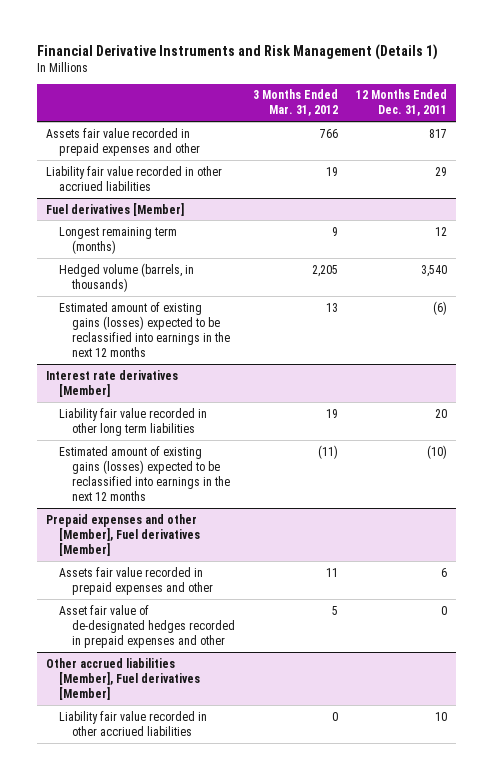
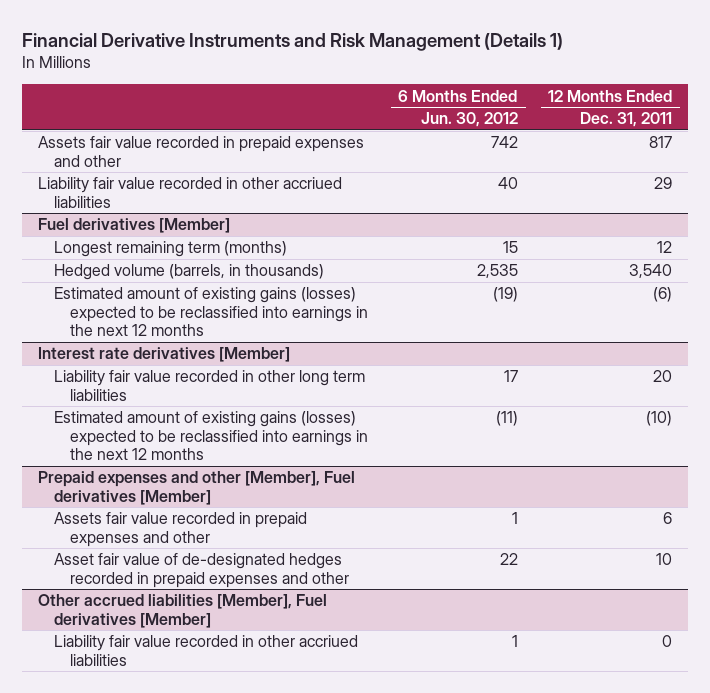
- | 3 Months Ended Mar. 31, 2012 | 12 Months Ended Dec. 31, 2011
+ | 6 Months Ended Jun. 30, 2012 | 12 Months Ended Dec. 31, 2011
@ Prepaid expenses and other [Member], Fuel derivatives [Member]
- Asset fair value of de-designated hedges recorded in prepaid expenses and other | 5 | 0
+ Asset fair value of de-designated hedges recorded in prepaid expenses and other | 22 | 10
@ Other accrued liabilities [Member], Fuel derivatives [Member]
- Liability fair value recorded in other accriued liabilities | 0 | 10
+ Liability fair value recorded in other accriued liabilities | 1 | 0

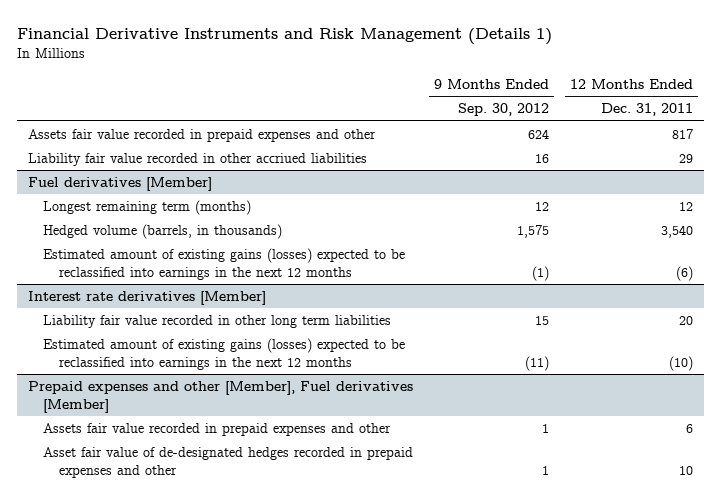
- | 6 Months Ended Jun. 30, 2012 | 12 Months Ended Dec. 31, 2011
+ | 9 Months Ended Sep. 30, 2012 | 12 Months Ended Dec. 31, 2011
- Other accrued liabilities [Member], Fuel derivatives [Member]
- Liability fair value recorded in other accriued liabilities | 1 | 0

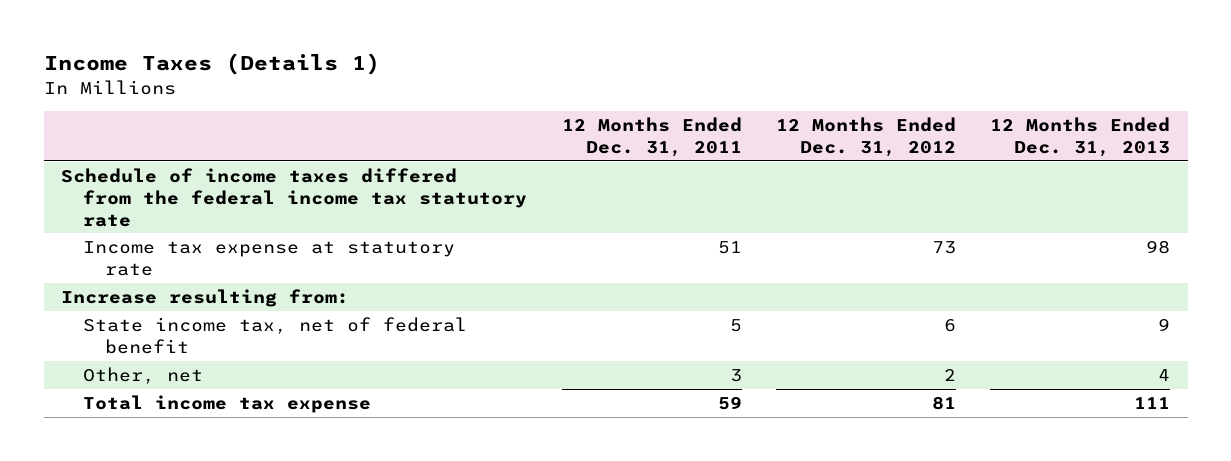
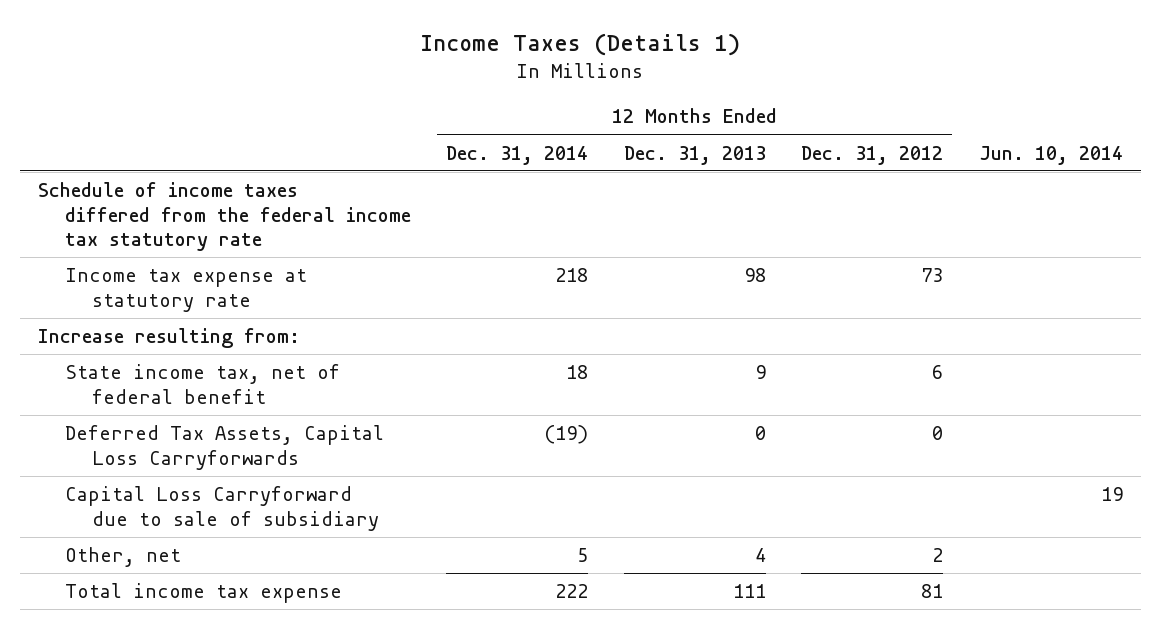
- | 12 Months Ended Dec. 31, 2011 | 12 Months Ended Dec. 31, 2012 | 12 Months Ended Dec. 31, 2013
+ | 12 Months Ended Dec. 31, 2014 | 12 Months Ended Dec. 31, 2013 | 12 Months Ended Dec. 31, 2012 | Jun. 10, 2014
+ Deferred Tax Assets, Capital Loss Carryforwards | (19) | 0 | 0 |
+ Capital Loss Carryforward due to sale of subsidiary | | | | 19

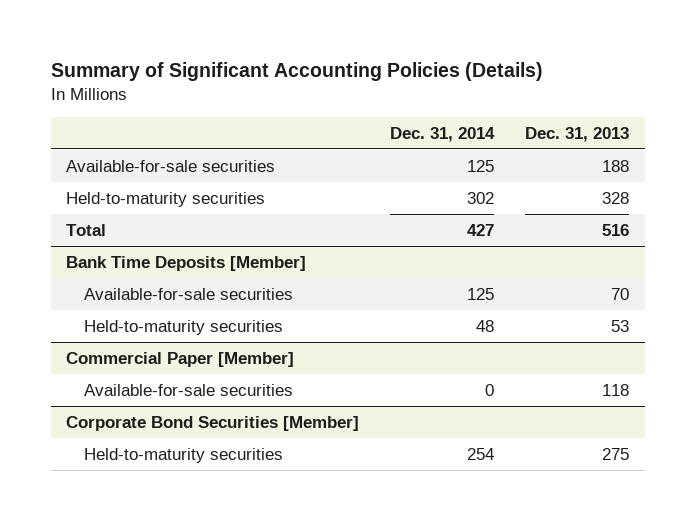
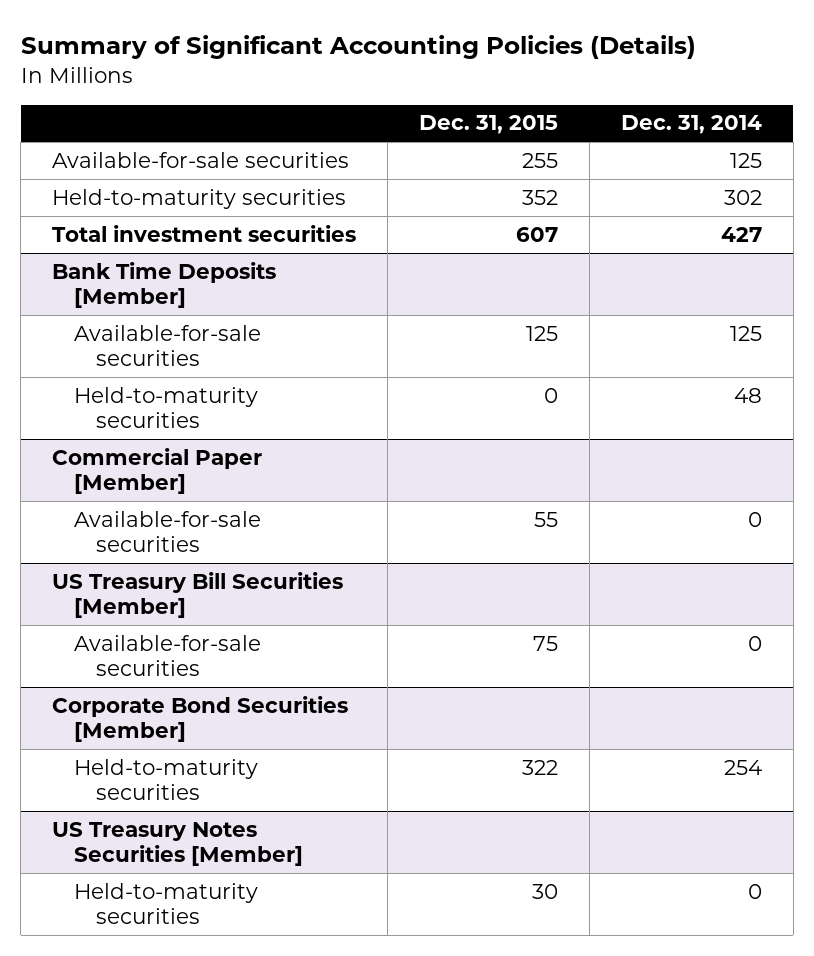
- | Dec. 31, 2014 | Dec. 31, 2013
+ | Dec. 31, 2015 | Dec. 31, 2014
- Total | 427 | 516
+ Total investment securities | 607 | 427
+ US Treasury Bill Securities [Member]
+ Available-for-sale securities | 75 | 0
+ US Treasury Notes Securities [Member]
+ Held-to-maturity securities | 30 | 0

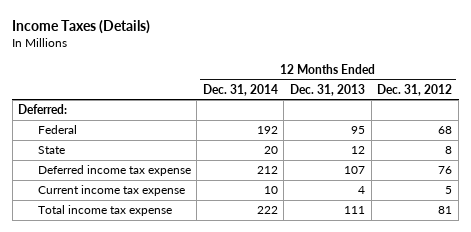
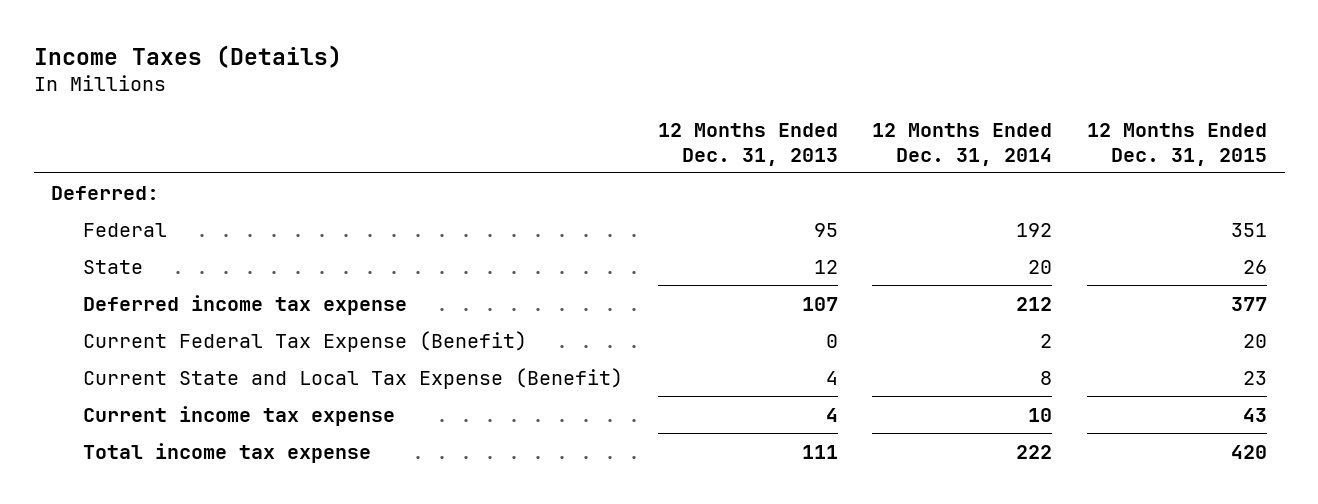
- | 12 Months Ended Dec. 31, 2014 | 12 Months Ended Dec. 31, 2013 | 12 Months Ended Dec. 31, 2012
+ | 12 Months Ended Dec. 31, 2013 | 12 Months Ended Dec. 31, 2014 | 12 Months Ended Dec. 31, 2015
+ Current Federal Tax Expense (Benefit) | 0 | 2 | 20
+ Current State and Local Tax Expense (Benefit) | 4 | 8 | 23

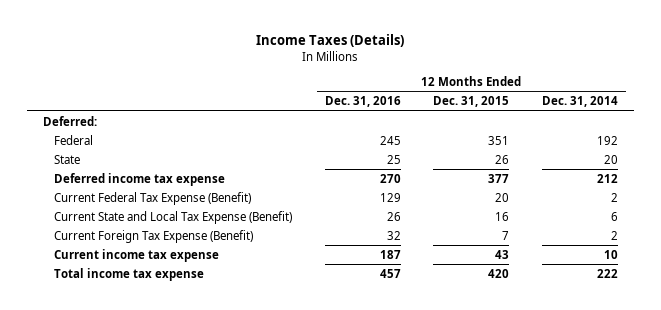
- | 12 Months Ended Dec. 31, 2013 | 12 Months Ended Dec. 31, 2014 | 12 Months Ended Dec. 31, 2015
+ | 12 Months Ended Dec. 31, 2016 | 12 Months Ended Dec. 31, 2015 | 12 Months Ended Dec. 31, 2014
- Current State and Local Tax Expense (Benefit) | 4 | 8 | 23
+ Current State and Local Tax Expense (Benefit) | 26 | 16 | 6
+ Current Foreign Tax Expense (Benefit) | 32 | 7 | 2

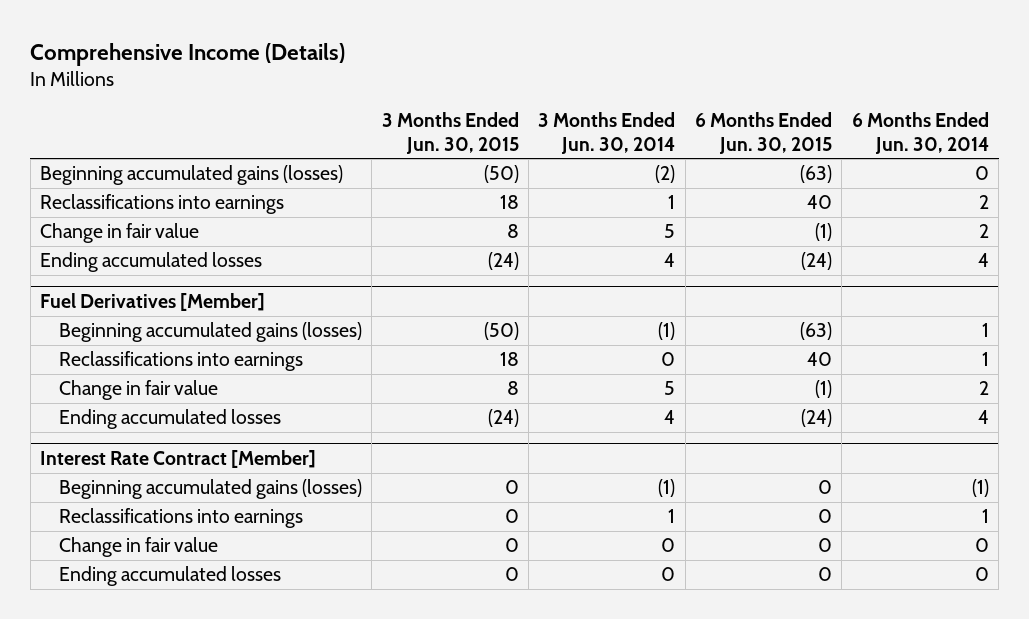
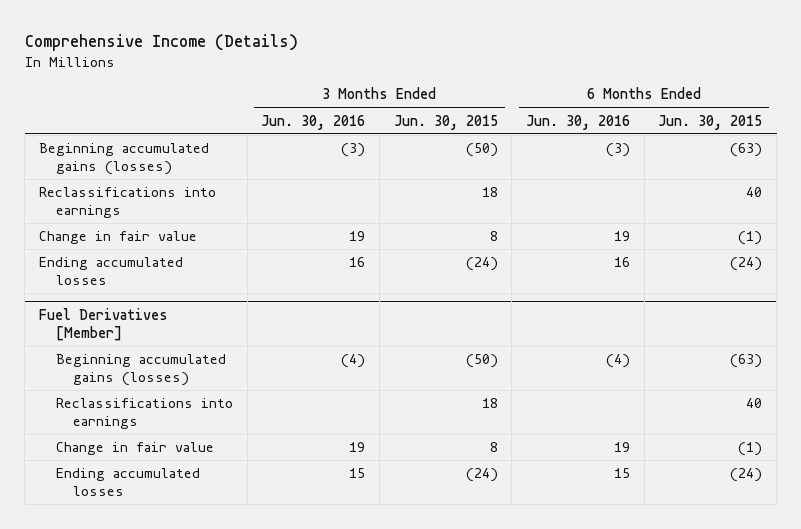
- | 3 Months Ended Jun. 30, 2015 | 3 Months Ended Jun. 30, 2014 | 6 Months Ended Jun. 30, 2015 | 6 Months Ended Jun. 30, 2014
+ | 3 Months Ended Jun. 30, 2016 | 3 Months Ended Jun. 30, 2015 | 6 Months Ended Jun. 30, 2016 | 6 Months Ended Jun. 30, 2015
- Interest Rate Contract [Member]
- Beginning accumulated gains (losses) | 0 | (1) | 0 | (1)
- Reclassifications into earnings | 0 | 1 | 0 | 1
- Change in fair value | 0 | 0 | 0 | 0
- Ending accumulated losses | 0 | 0 | 0 | 0

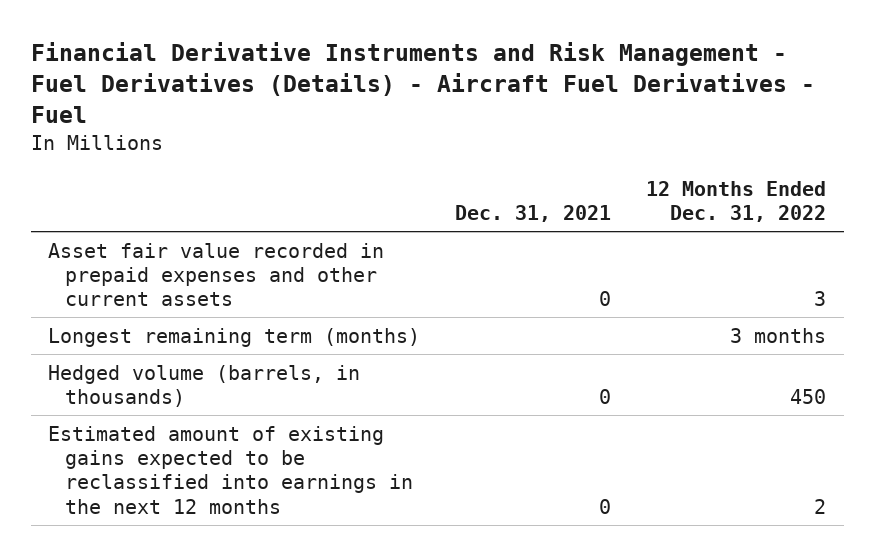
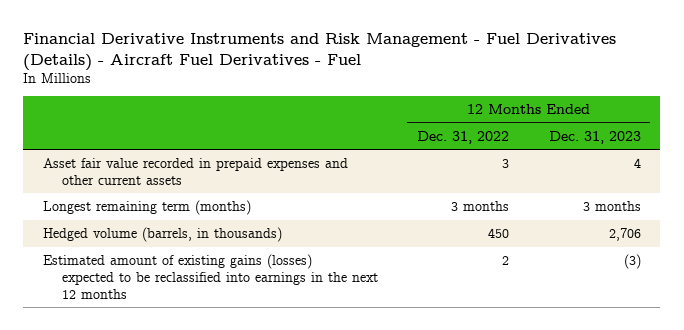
- | Dec. 31, 2021 | 12 Months Ended Dec. 31, 2022
+ | 12 Months Ended Dec. 31, 2022 | 12 Months Ended Dec. 31, 2023
- Estimated amount of existing gains expected to be reclassified into earnings in the next 12 months | 0 | 2
+ Estimated amount of existing gains (losses) expected to be reclassified into earnings in the next 12 months | 2 | (3)

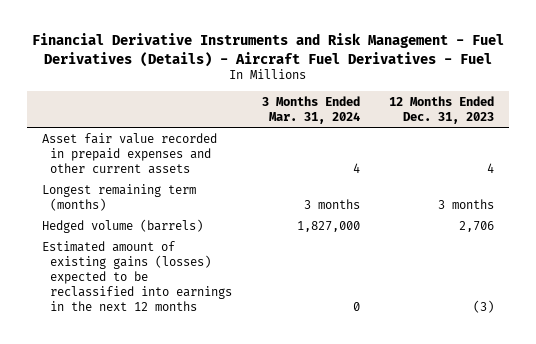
- | 12 Months Ended Dec. 31, 2022 | 12 Months Ended Dec. 31, 2023
+ | 3 Months Ended Mar. 31, 2024 | 12 Months Ended Dec. 31, 2023
- Hedged volume (barrels, in thousands) | 450 | 2,706
+ Hedged volume (barrels) | 1,827,000 | 2,706

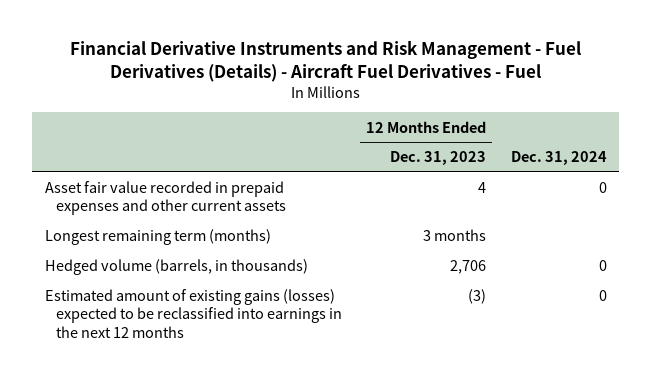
- | 3 Months Ended Mar. 31, 2024 | 12 Months Ended Dec. 31, 2023
+ | 12 Months Ended Dec. 31, 2023 | Dec. 31, 2024
- Hedged volume (barrels) | 1,827,000 | 2,706
+ Hedged volume (barrels, in thousands) | 2,706 | 0

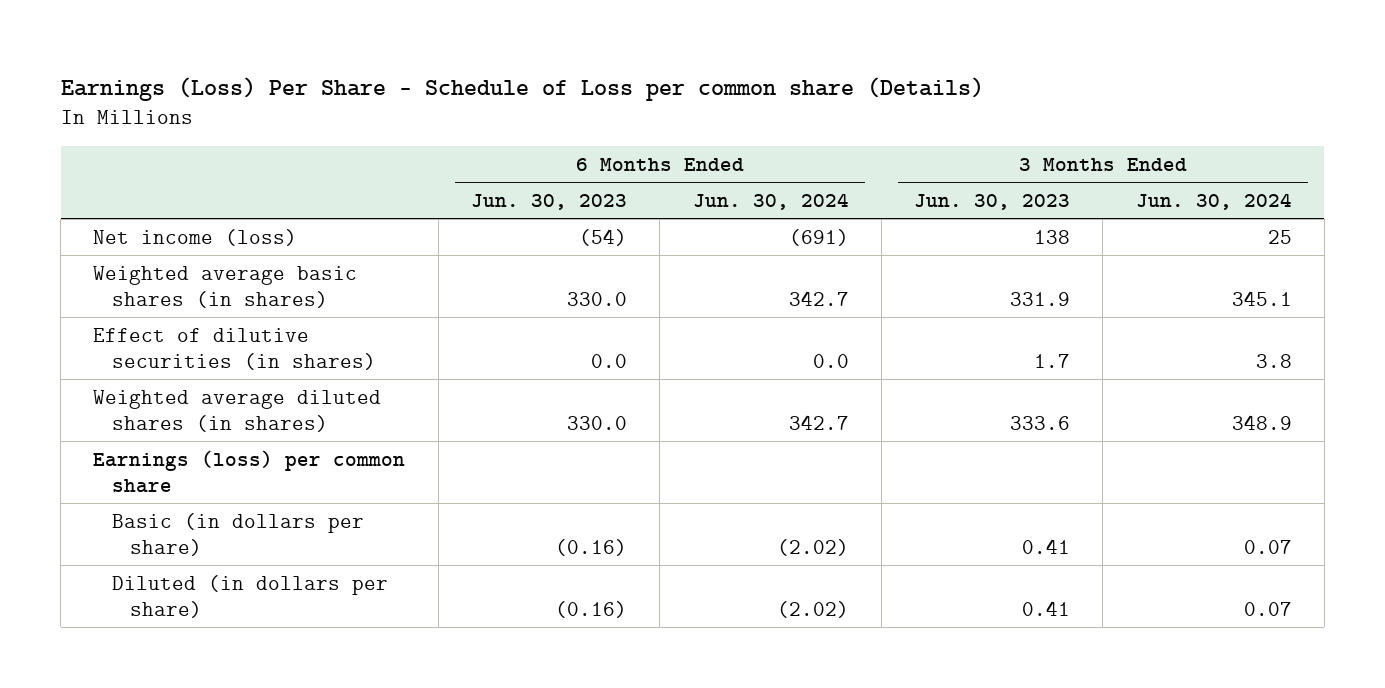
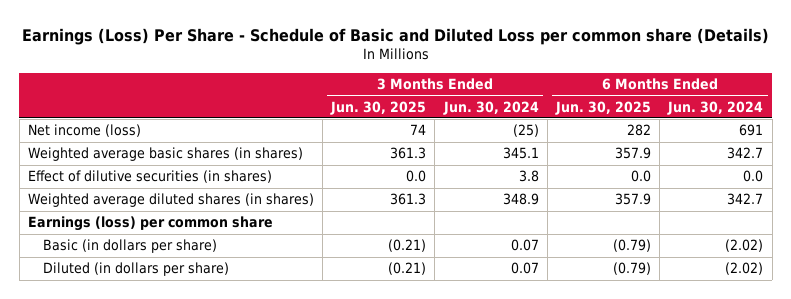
- Earnings (Loss) Per Share - Schedule of Loss per common share (Details)
+ Earnings (Loss) Per Share - Schedule of Basic and Diluted Loss per common share (Details)
- | 6 Months Ended Jun. 30, 2023 | 6 Months Ended Jun. 30, 2024 | 3 Months Ended Jun. 30, 2023 | 3 Months Ended Jun. 30, 2024
+ | 3 Months Ended Jun. 30, 2025 | 3 Months Ended Jun. 30, 2024 | 6 Months Ended Jun. 30, 2025 | 6 Months Ended Jun. 30, 2024
- Net income (loss) | (54) | (691) | 138 | 25
+ Net income (loss) | 74 | (25) | 282 | 691

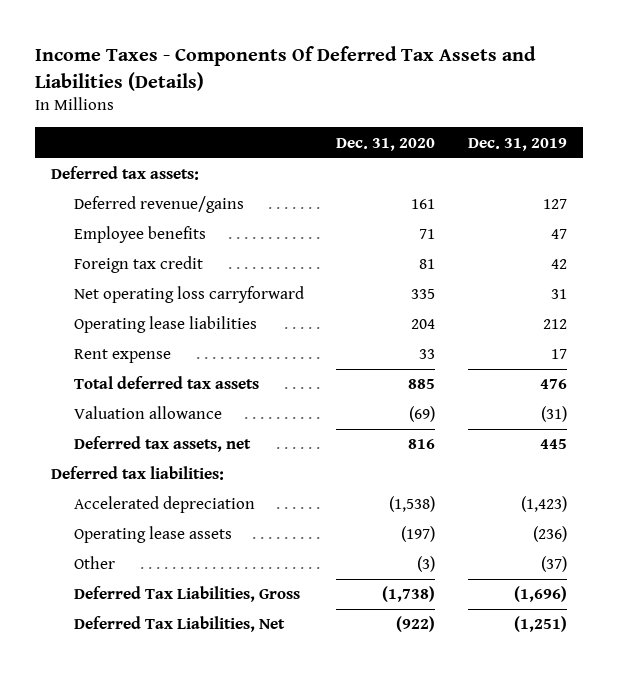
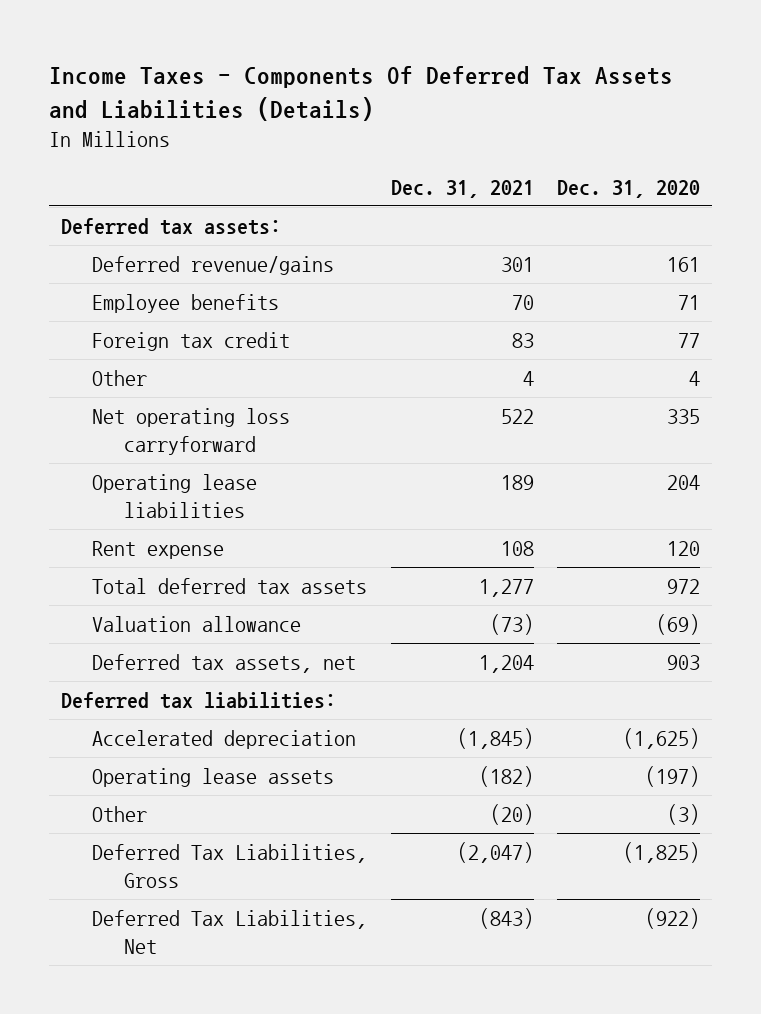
- | Dec. 31, 2020 | Dec. 31, 2019
+ | Dec. 31, 2021 | Dec. 31, 2020
- Foreign tax credit | 81 | 42
+ Foreign tax credit | 83 | 77
+ Other | 4 | 4
- Rent expense | 33 | 17
- Total deferred tax assets | 885 | 476
+ Rent expense | 108 | 120
+ Total deferred tax assets | 1,277 | 972
- Deferred tax assets, net | 816 | 445
+ Deferred tax assets, net | 1,204 | 903
- Accelerated depreciation | (1,538) | (1,423)
+ Accelerated depreciation | (1,845) | (1,625)
- Deferred Tax Liabilities, Gross | (1,738) | (1,696)
+ Deferred Tax Liabilities, Gross | (2,047) | (1,825)

